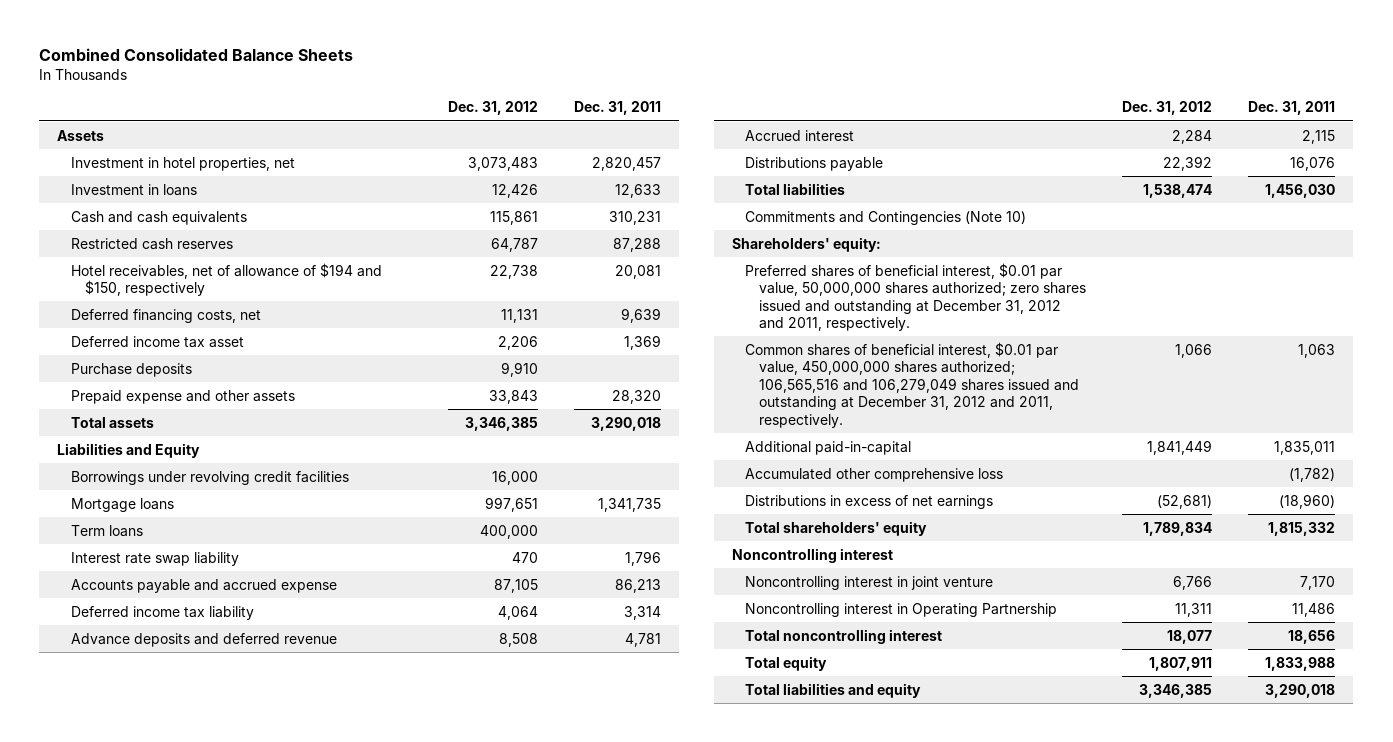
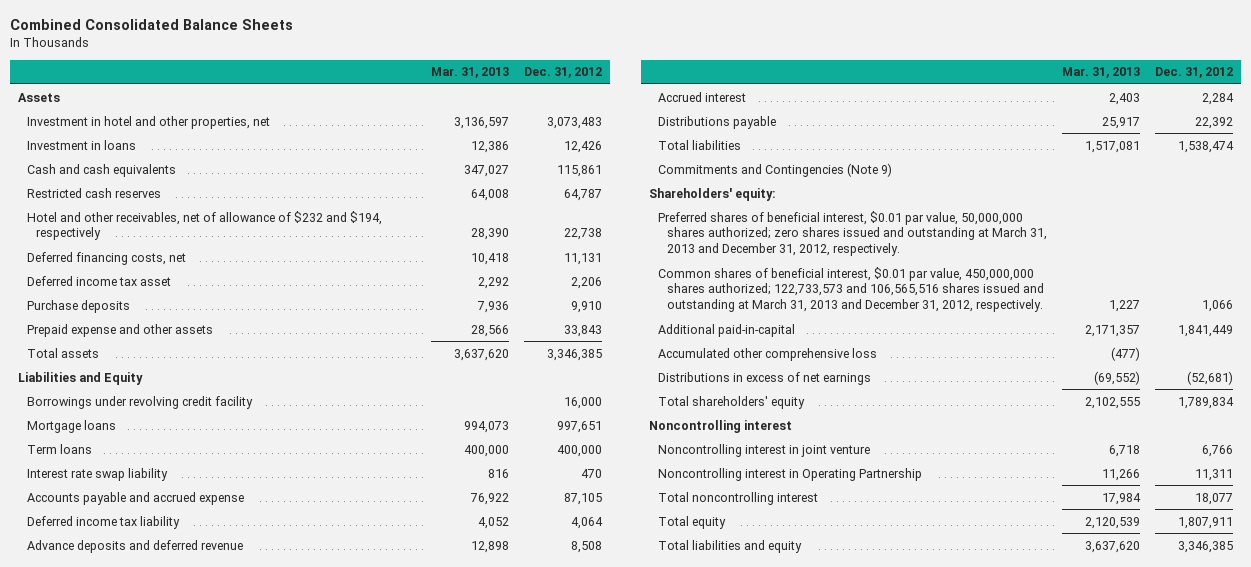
- | Dec. 31, 2012 | Dec. 31, 2011
+ | Mar. 31, 2013 | Dec. 31, 2012
- Investment in hotel properties, net | 3,073,483 | 2,820,457
+ Investment in hotel and other properties, net | 3,136,597 | 3,073,483
- Hotel receivables, net of allowance of $194 and $150, respectively | 22,738 | 20,081
+ Hotel and other receivables, net of allowance of $232 and $194, respectively | 28,390 | 22,738
- Borrowings under revolving credit facilities | 16,000 |
+ Borrowings under revolving credit facility | | 16,000
- Commitments and Contingencies (Note 10)
+ Commitments and Contingencies (Note 9)
- Preferred shares of beneficial interest, $0.01 par value, 50,000,000 shares authorized; zero shares issued and outstanding at December 31, 2012 and 2011, respectively.
- Common shares of beneficial interest, $0.01 par value, 450,000,000 shares authorized; 106,565,516 and 106,279,049 shares issued and outstanding at December 31, 2012 and 2011, respectively. | 1,066 | 1,063
+ Preferred shares of beneficial interest, $0.01 par value, 50,000,000 shares authorized; zero shares issued and outstanding at March 31, 2013 and December 31, 2012, respectively.
+ Common shares of beneficial interest, $0.01 par value, 450,000,000 shares authorized; 122,733,573 and 106,565,516 shares issued and outstanding at March 31, 2013 and December 31, 2012, respectively. | 1,227 | 1,066

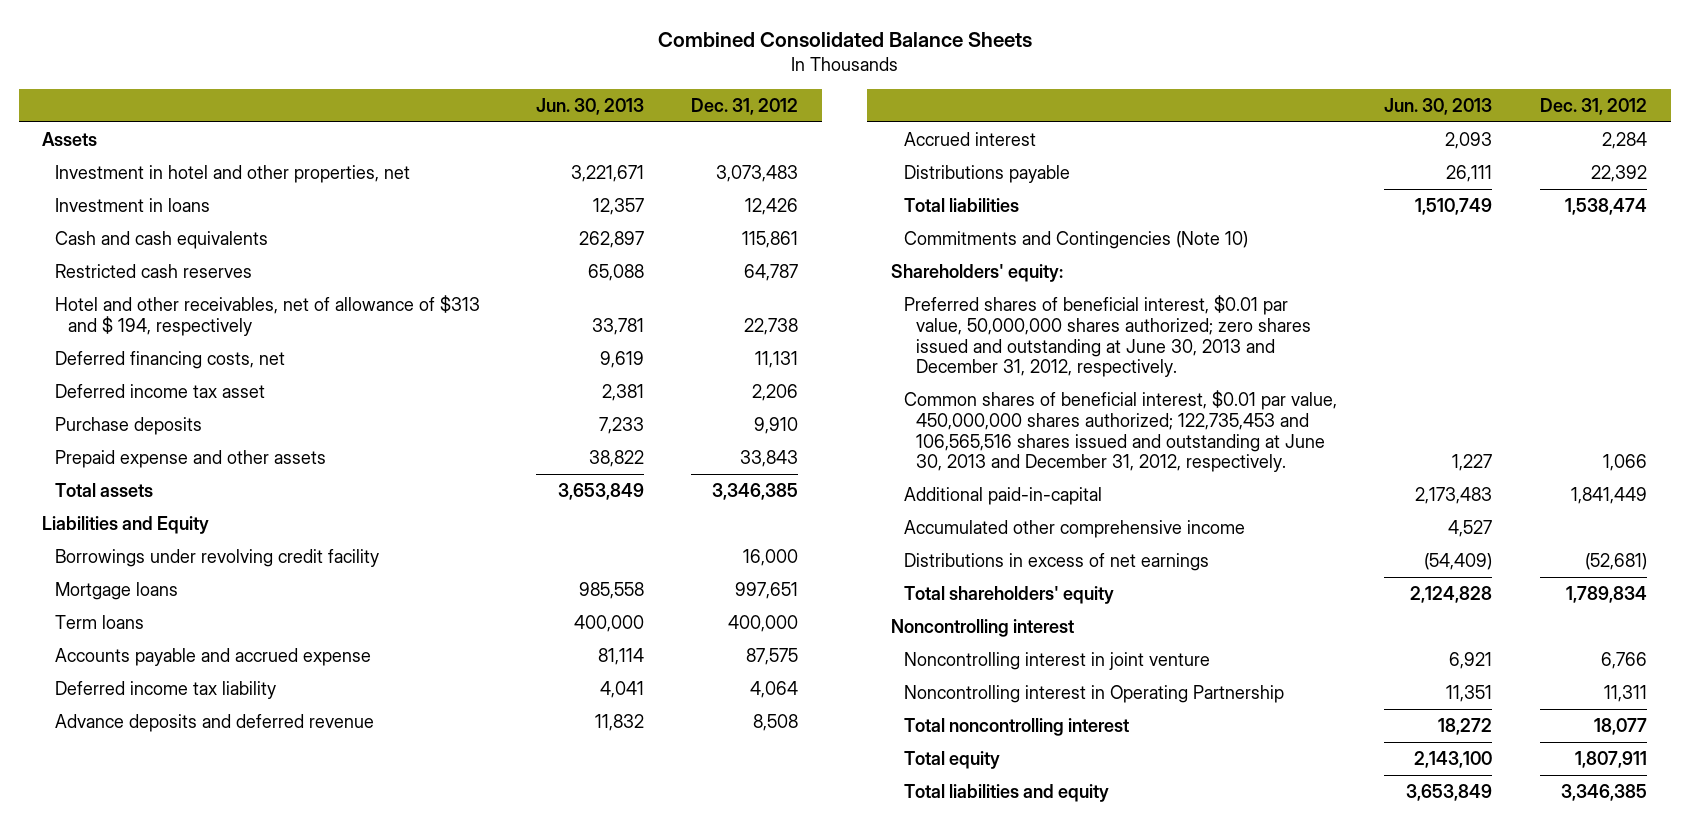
- | Mar. 31, 2013 | Dec. 31, 2012
+ | Jun. 30, 2013 | Dec. 31, 2012
- Hotel and other receivables, net of allowance of $232 and $194, respectively | 28,390 | 22,738
+ Hotel and other receivables, net of allowance of $313 and $ 194, respectively | 33,781 | 22,738
- Interest rate swap liability | 816 | 470
- Accounts payable and accrued expense | 76,922 | 87,105
+ Accounts payable and accrued expense | 81,114 | 87,575
- Commitments and Contingencies (Note 9)
+ Commitments and Contingencies (Note 10)
- Preferred shares of beneficial interest, $0.01 par value, 50,000,000 shares authorized; zero shares issued and outstanding at March 31, 2013 and December 31, 2012, respectively.
- Common shares of beneficial interest, $0.01 par value, 450,000,000 shares authorized; 122,733,573 and 106,565,516 shares issued and outstanding at March 31, 2013 and December 31, 2012, respectively. | 1,227 | 1,066
+ Preferred shares of beneficial interest, $0.01 par value, 50,000,000 shares authorized; zero shares issued and outstanding at June 30, 2013 and December 31, 2012, respectively.
+ Common shares of beneficial interest, $0.01 par value, 450,000,000 shares authorized; 122,735,453 and 106,565,516 shares issued and outstanding at June 30, 2013 and December 31, 2012, respectively. | 1,227 | 1,066
- Accumulated other comprehensive loss | (477) |
+ Accumulated other comprehensive income | 4,527 |

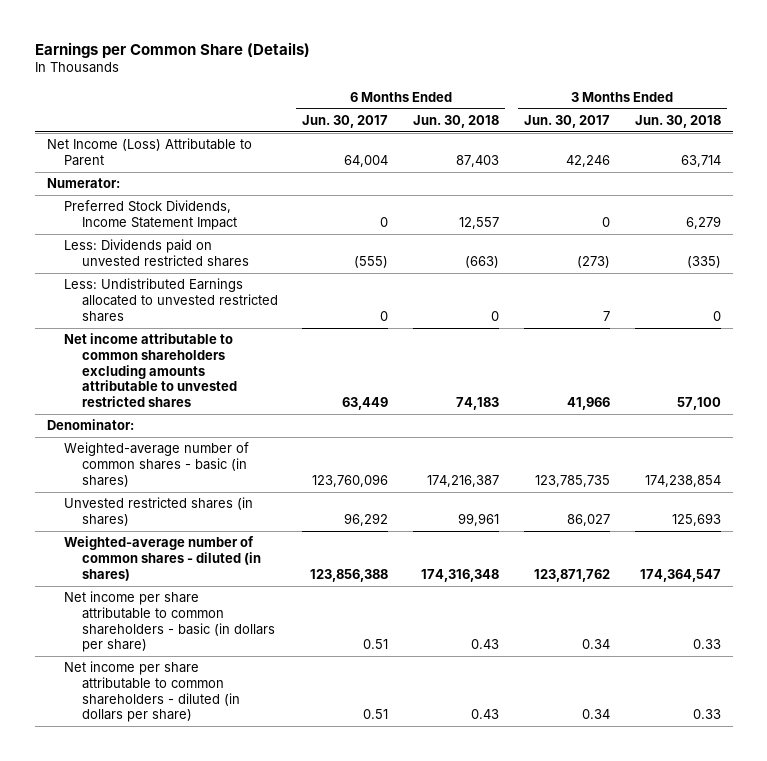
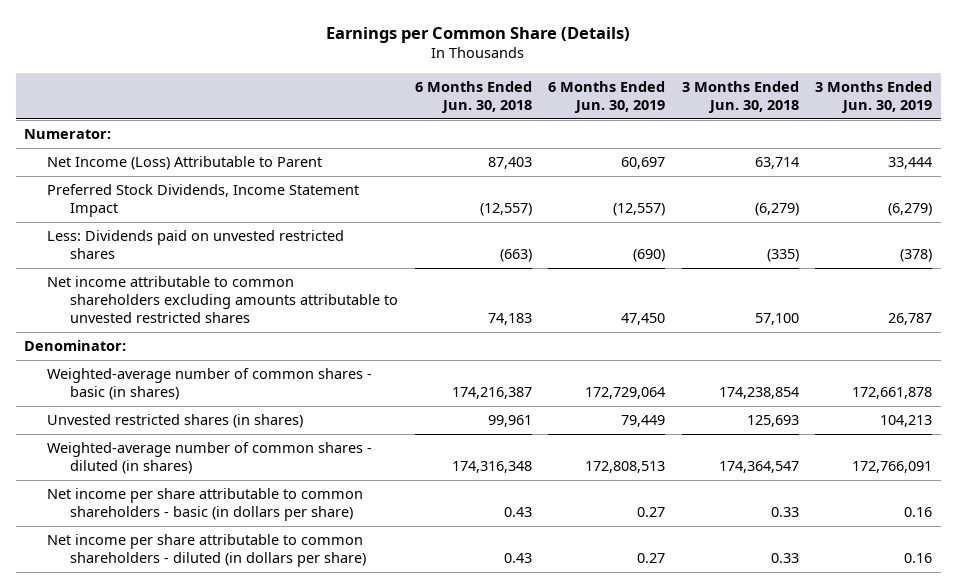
- | 6 Months Ended Jun. 30, 2017 | 6 Months Ended Jun. 30, 2018 | 3 Months Ended Jun. 30, 2017 | 3 Months Ended Jun. 30, 2018
+ | 6 Months Ended Jun. 30, 2018 | 6 Months Ended Jun. 30, 2019 | 3 Months Ended Jun. 30, 2018 | 3 Months Ended Jun. 30, 2019
- Preferred Stock Dividends, Income Statement Impact | 0 | 12,557 | 0 | 6,279
moved down: Net Income (Loss) Attributable to Parent | 87,403 | 60,697 | 63,714 | 33,444
+ Preferred Stock Dividends, Income Statement Impact | (12,557) | (12,557) | (6,279) | (6,279)
- Less: Undistributed Earnings allocated to unvested restricted shares | 0 | 0 | 7 | 0

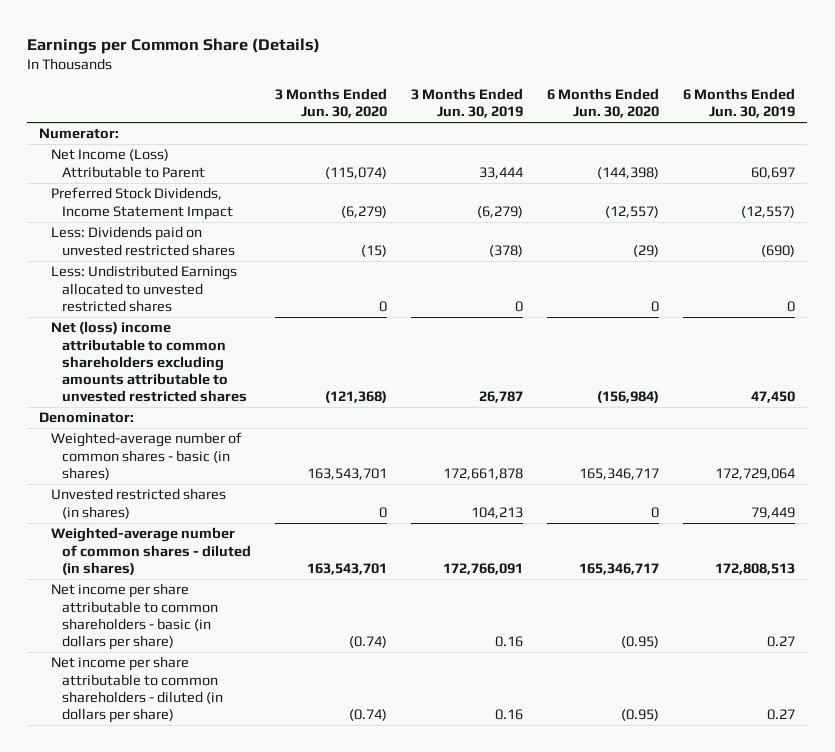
- | 6 Months Ended Jun. 30, 2018 | 6 Months Ended Jun. 30, 2019 | 3 Months Ended Jun. 30, 2018 | 3 Months Ended Jun. 30, 2019
+ | 3 Months Ended Jun. 30, 2020 | 3 Months Ended Jun. 30, 2019 | 6 Months Ended Jun. 30, 2020 | 6 Months Ended Jun. 30, 2019
- Net income attributable to common shareholders excluding amounts attributable to unvested restricted shares | 74,183 | 47,450 | 57,100 | 26,787
+ Less: Undistributed Earnings allocated to unvested restricted shares | 0 | 0 | 0 | 0
+ Net (loss) income attributable to common shareholders excluding amounts attributable to unvested restricted shares | (121,368) | 26,787 | (156,984) | 47,450

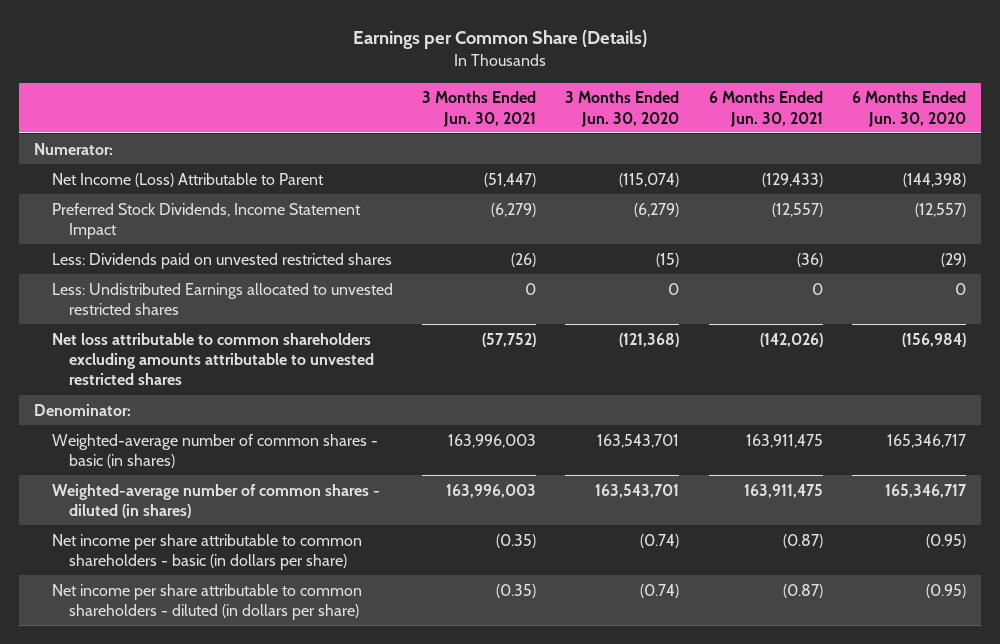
- | 3 Months Ended Jun. 30, 2020 | 3 Months Ended Jun. 30, 2019 | 6 Months Ended Jun. 30, 2020 | 6 Months Ended Jun. 30, 2019
+ | 3 Months Ended Jun. 30, 2021 | 3 Months Ended Jun. 30, 2020 | 6 Months Ended Jun. 30, 2021 | 6 Months Ended Jun. 30, 2020
- Net (loss) income attributable to common shareholders excluding amounts attributable to unvested restricted shares | (121,368) | 26,787 | (156,984) | 47,450
+ Net loss attributable to common shareholders excluding amounts attributable to unvested restricted shares | (57,752) | (121,368) | (142,026) | (156,984)
- Unvested restricted shares (in shares) | 0 | 104,213 | 0 | 79,449

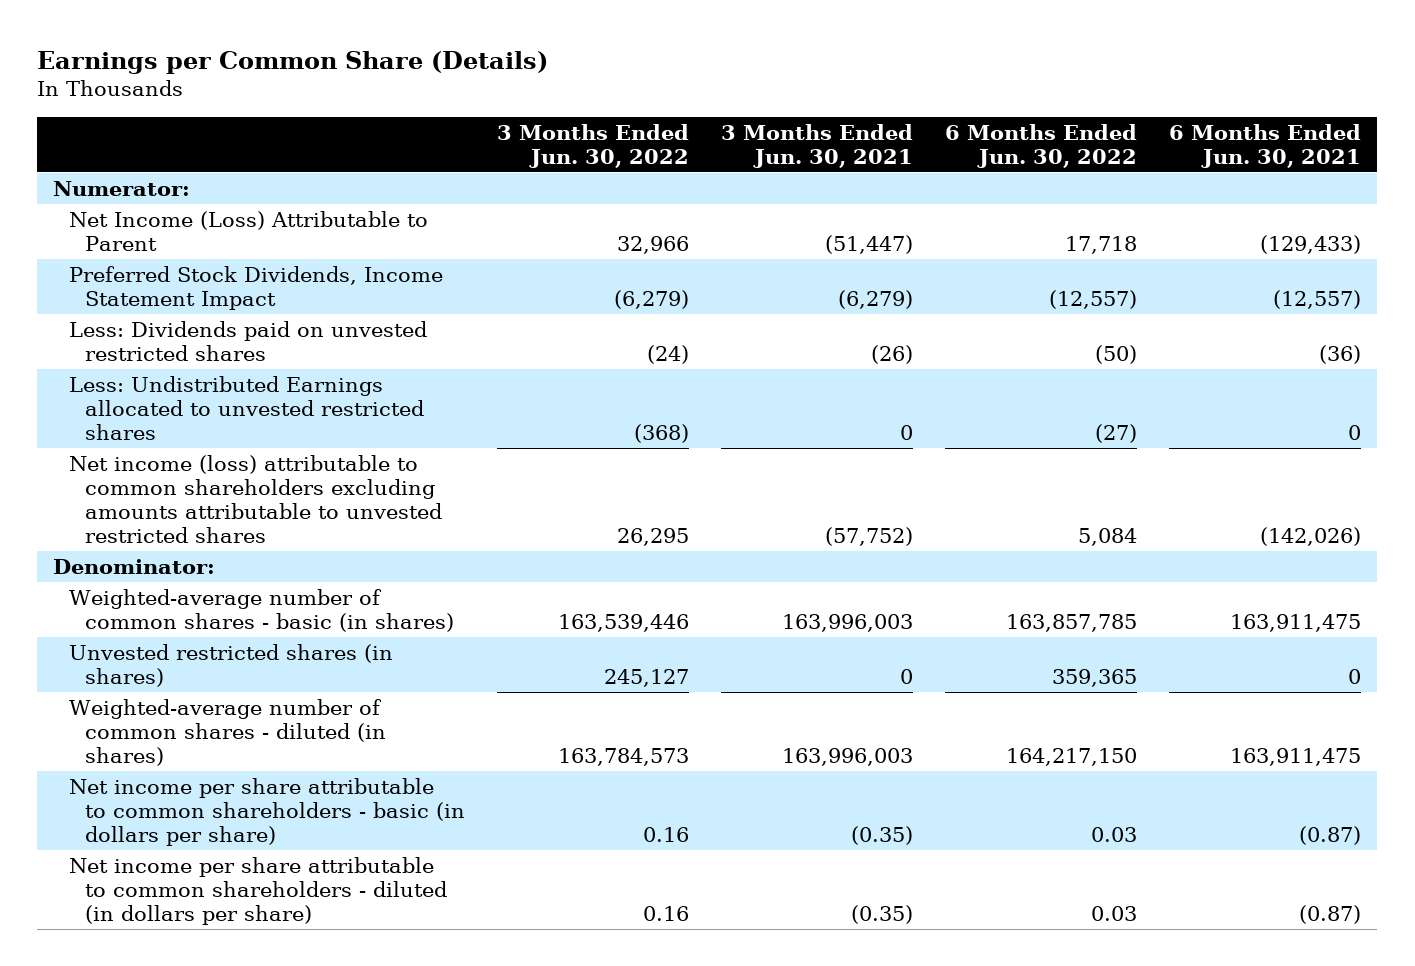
- | 3 Months Ended Jun. 30, 2021 | 3 Months Ended Jun. 30, 2020 | 6 Months Ended Jun. 30, 2021 | 6 Months Ended Jun. 30, 2020
+ | 3 Months Ended Jun. 30, 2022 | 3 Months Ended Jun. 30, 2021 | 6 Months Ended Jun. 30, 2022 | 6 Months Ended Jun. 30, 2021
- Net loss attributable to common shareholders excluding amounts attributable to unvested restricted shares | (57,752) | (121,368) | (142,026) | (156,984)
+ Net income (loss) attributable to common shareholders excluding amounts attributable to unvested restricted shares | 26,295 | (57,752) | 5,084 | (142,026)
+ Unvested restricted shares (in shares) | 245,127 | 0 | 359,365 | 0

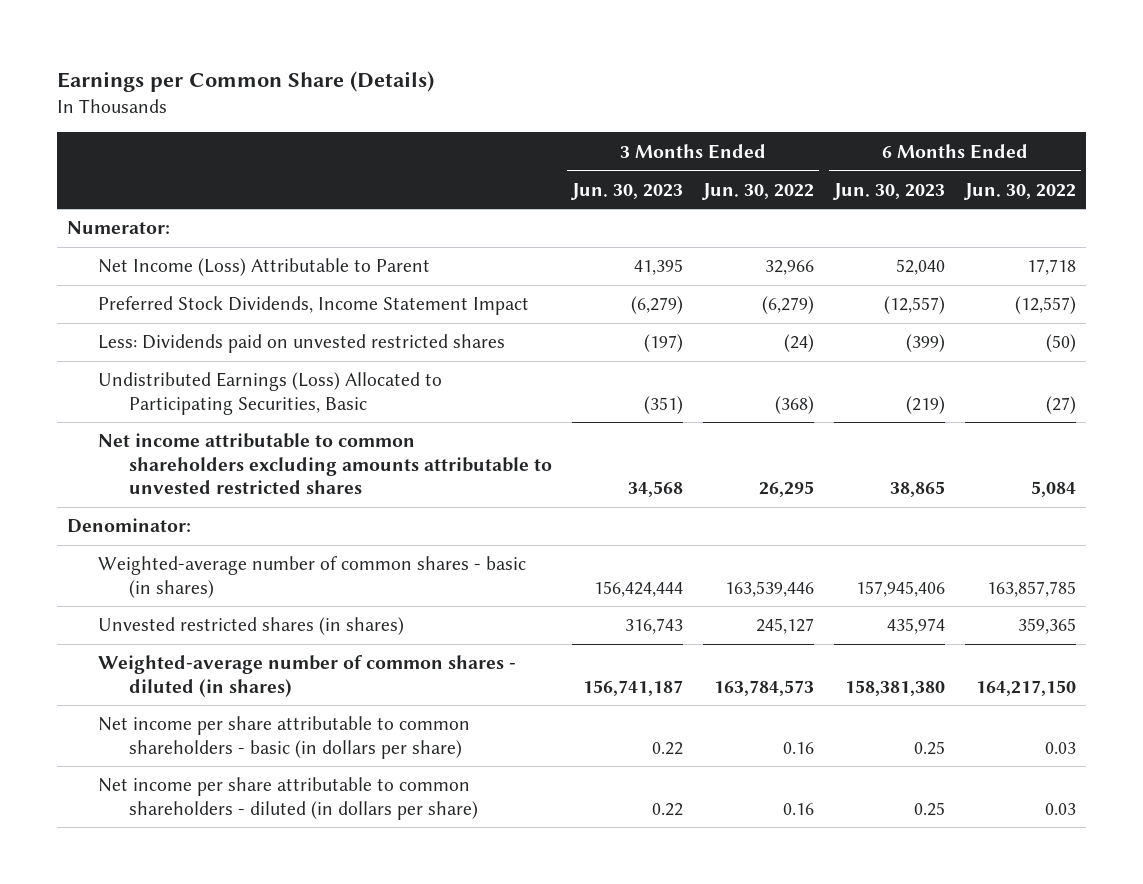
- | 3 Months Ended Jun. 30, 2022 | 3 Months Ended Jun. 30, 2021 | 6 Months Ended Jun. 30, 2022 | 6 Months Ended Jun. 30, 2021
+ | 3 Months Ended Jun. 30, 2023 | 3 Months Ended Jun. 30, 2022 | 6 Months Ended Jun. 30, 2023 | 6 Months Ended Jun. 30, 2022
- Less: Undistributed Earnings allocated to unvested restricted shares | (368) | 0 | (27) | 0
- Net income (loss) attributable to common shareholders excluding amounts attributable to unvested restricted shares | 26,295 | (57,752) | 5,084 | (142,026)
+ Undistributed Earnings (Loss) Allocated to Participating Securities, Basic | (351) | (368) | (219) | (27)
+ Net income attributable to common shareholders excluding amounts attributable to unvested restricted shares | 34,568 | 26,295 | 38,865 | 5,084

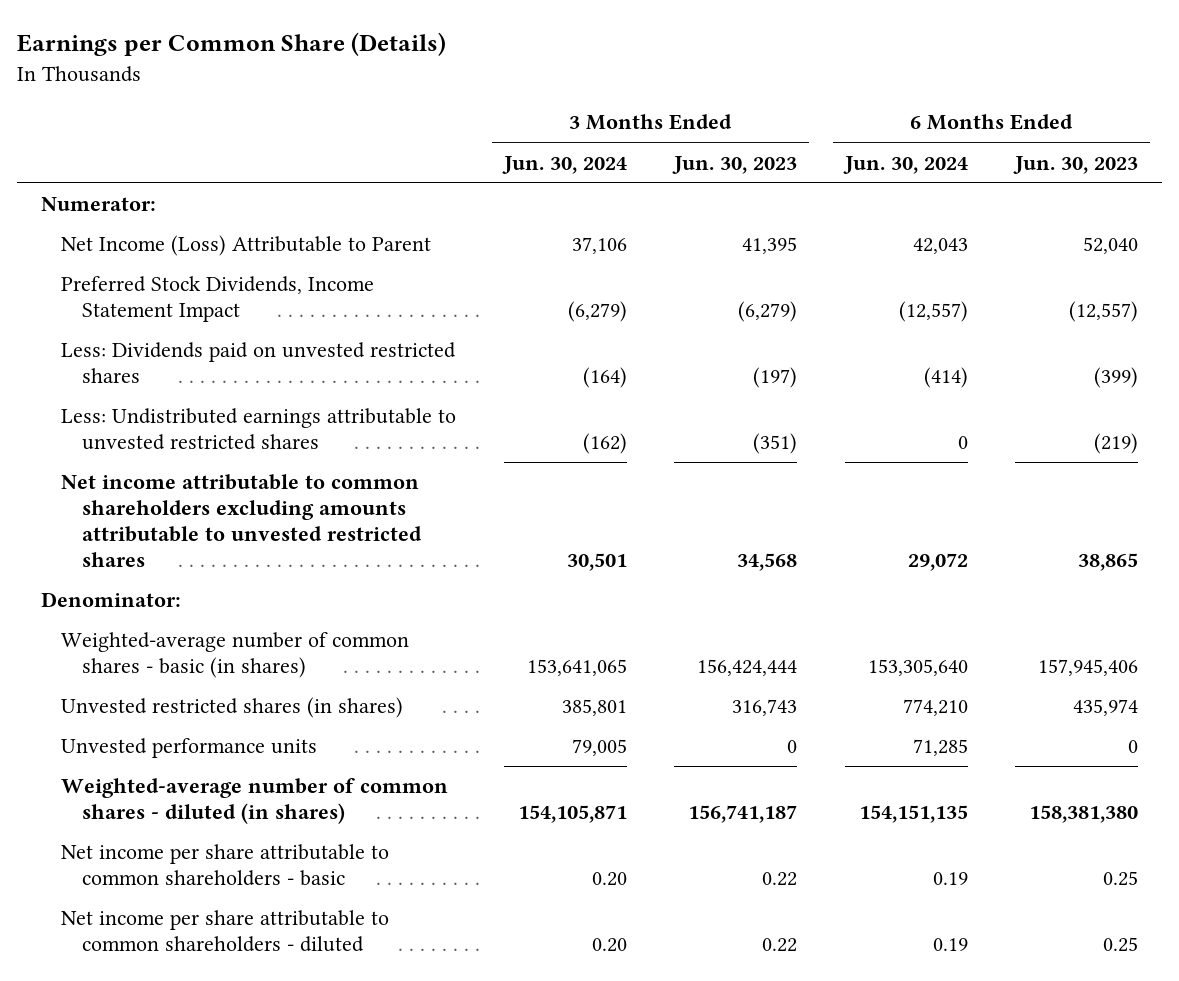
- | 3 Months Ended Jun. 30, 2023 | 3 Months Ended Jun. 30, 2022 | 6 Months Ended Jun. 30, 2023 | 6 Months Ended Jun. 30, 2022
+ | 3 Months Ended Jun. 30, 2024 | 3 Months Ended Jun. 30, 2023 | 6 Months Ended Jun. 30, 2024 | 6 Months Ended Jun. 30, 2023
- Undistributed Earnings (Loss) Allocated to Participating Securities, Basic | (351) | (368) | (219) | (27)
+ Less: Undistributed earnings attributable to unvested restricted shares | (162) | (351) | 0 | (219)
+ Unvested performance units | 79,005 | 0 | 71,285 | 0
- Net income per share attributable to common shareholders - basic (in dollars per share) | 0.22 | 0.16 | 0.25 | 0.03
- Net income per share attributable to common shareholders - diluted (in dollars per share) | 0.22 | 0.16 | 0.25 | 0.03
+ Net income per share attributable to common shareholders - basic | 0.20 | 0.22 | 0.19 | 0.25
+ Net income per share attributable to common shareholders - diluted | 0.20 | 0.22 | 0.19 | 0.25

